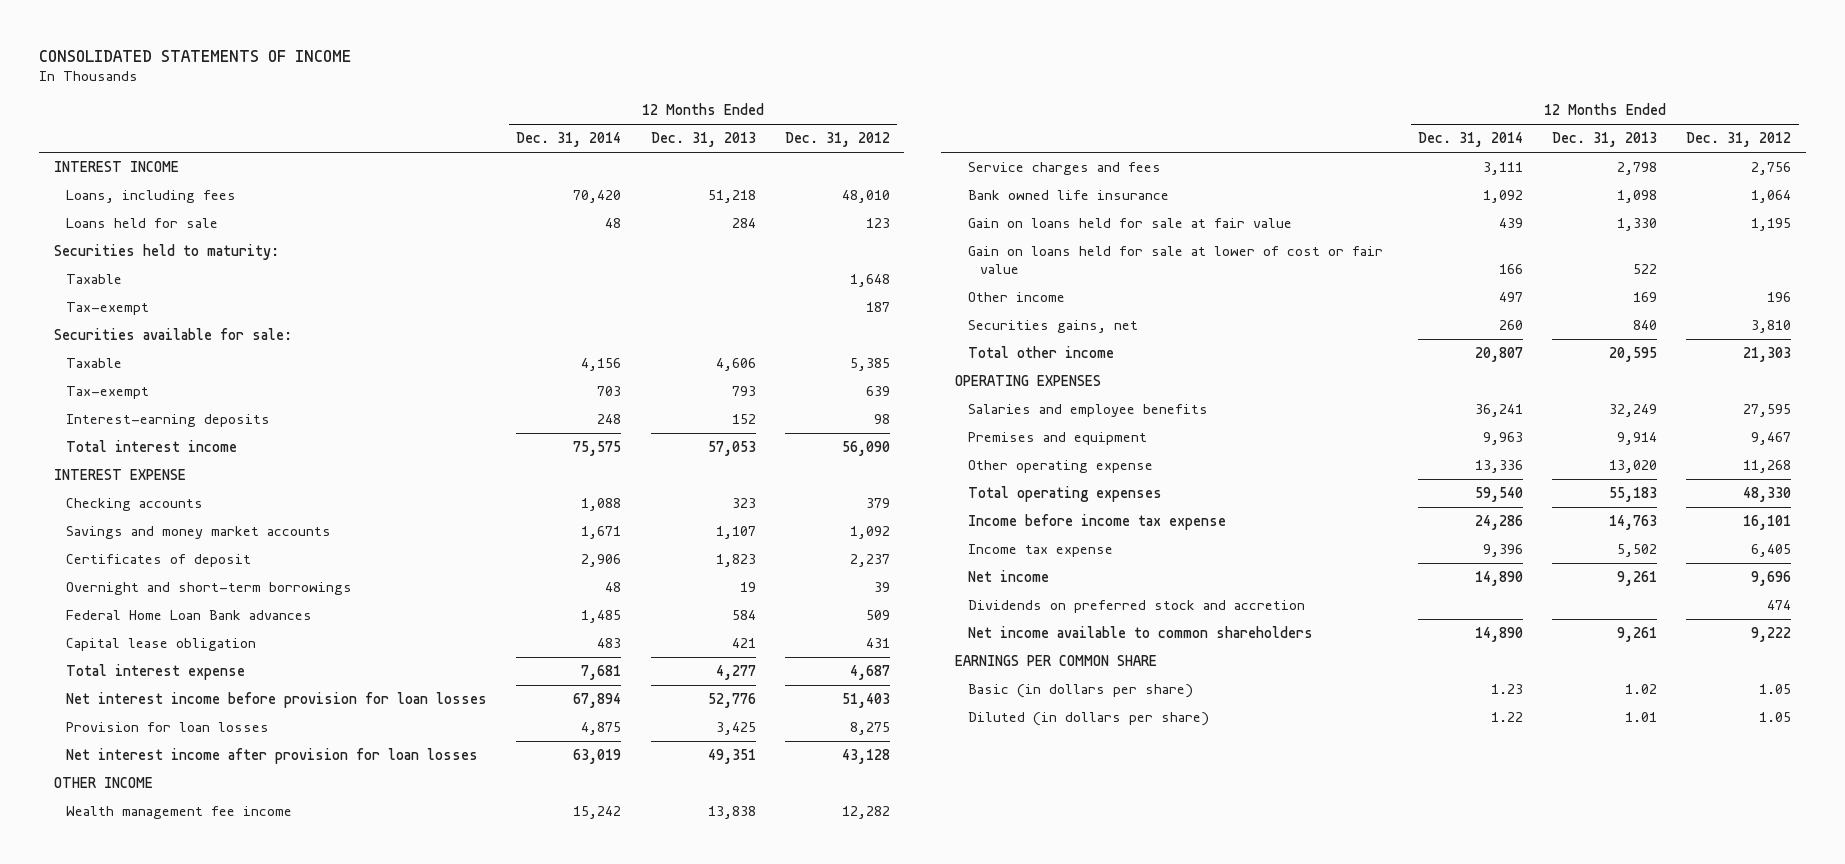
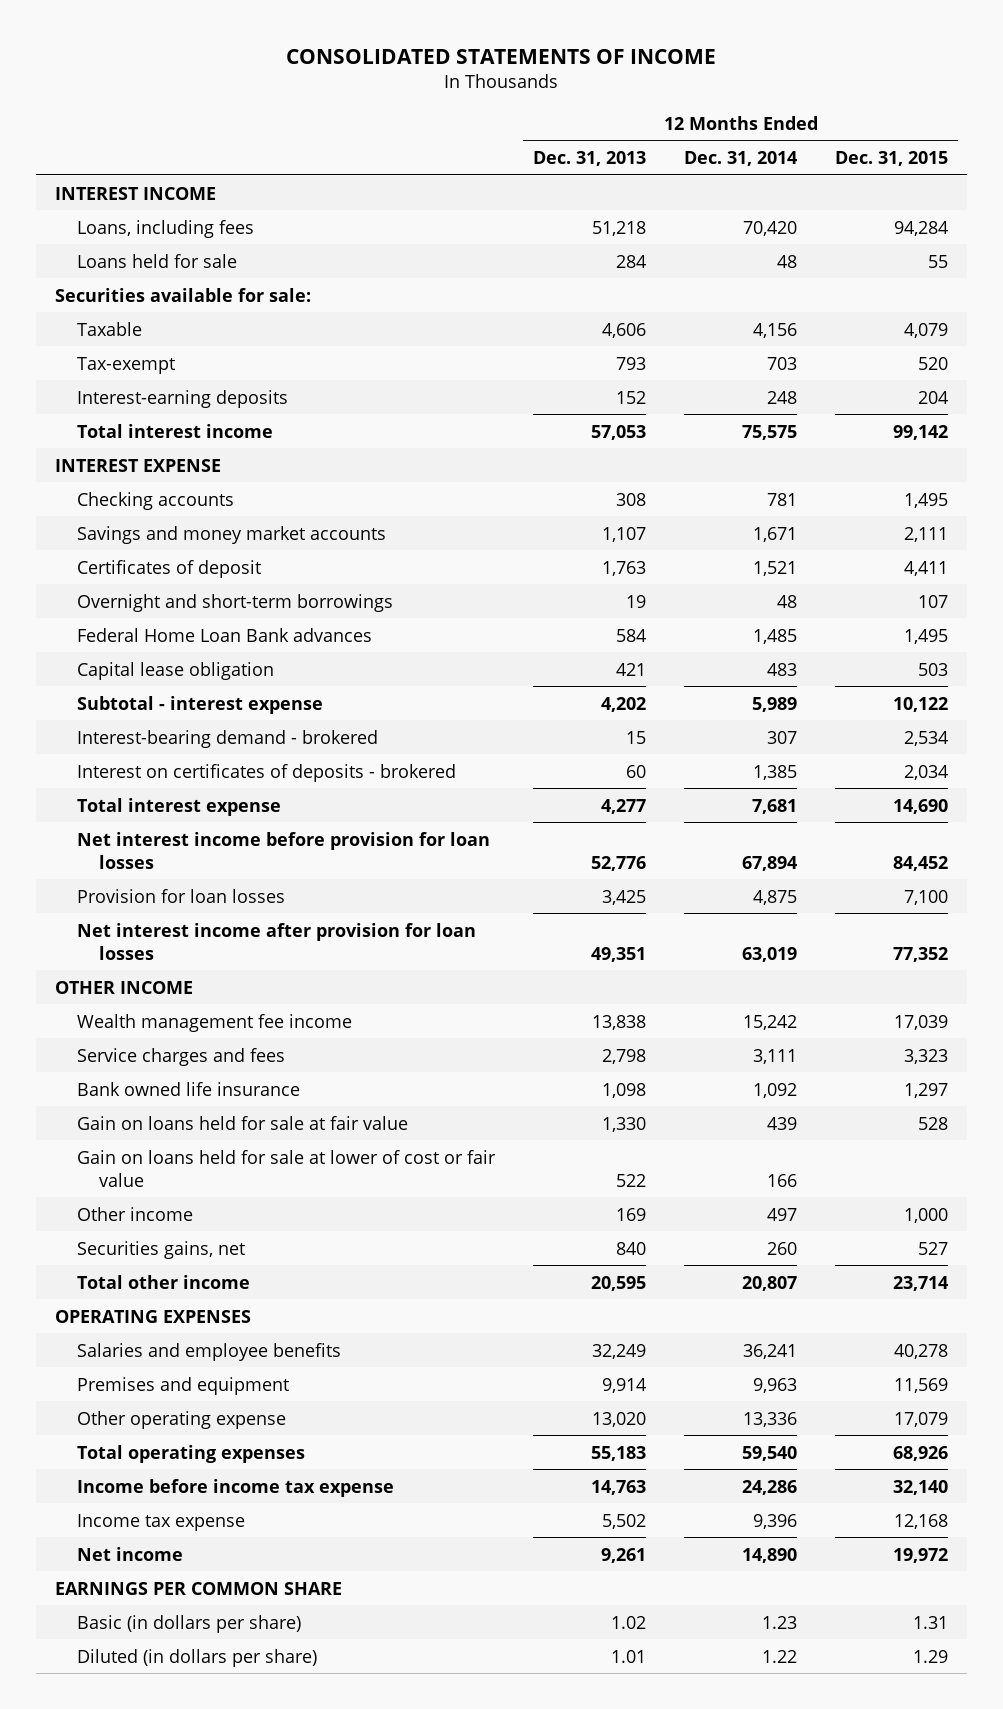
- | 12 Months Ended Dec. 31, 2014 | 12 Months Ended Dec. 31, 2013 | 12 Months Ended Dec. 31, 2012
+ | 12 Months Ended Dec. 31, 2013 | 12 Months Ended Dec. 31, 2014 | 12 Months Ended Dec. 31, 2015
- Securities held to maturity:
- Taxable | | | 1,648
- Tax-exempt | | | 187
- Checking accounts | 1,088 | 323 | 379
+ Checking accounts | 308 | 781 | 1,495
- Certificates of deposit | 2,906 | 1,823 | 2,237
+ Certificates of deposit | 1,763 | 1,521 | 4,411
+ Subtotal - interest expense | 4,202 | 5,989 | 10,122
+ Interest-bearing demand - brokered | 15 | 307 | 2,534
+ Interest on certificates of deposits - brokered | 60 | 1,385 | 2,034
- Dividends on preferred stock and accretion | | | 474
- Net income available to common shareholders | 14,890 | 9,261 | 9,222

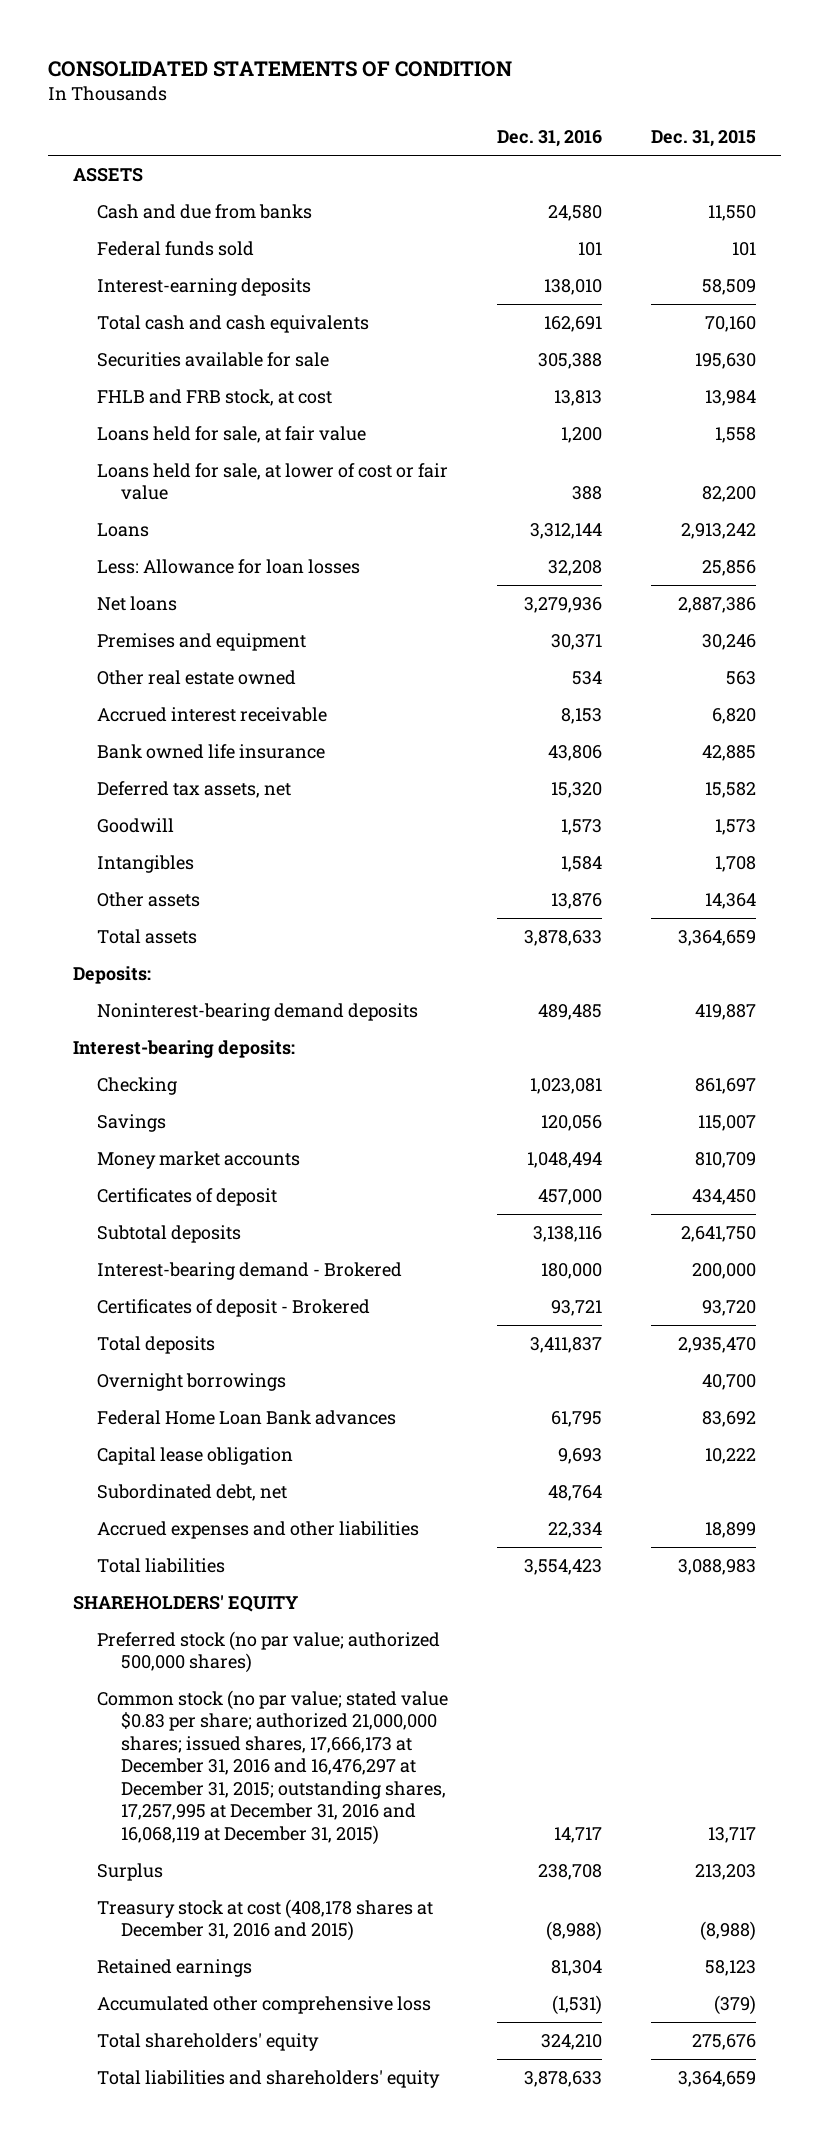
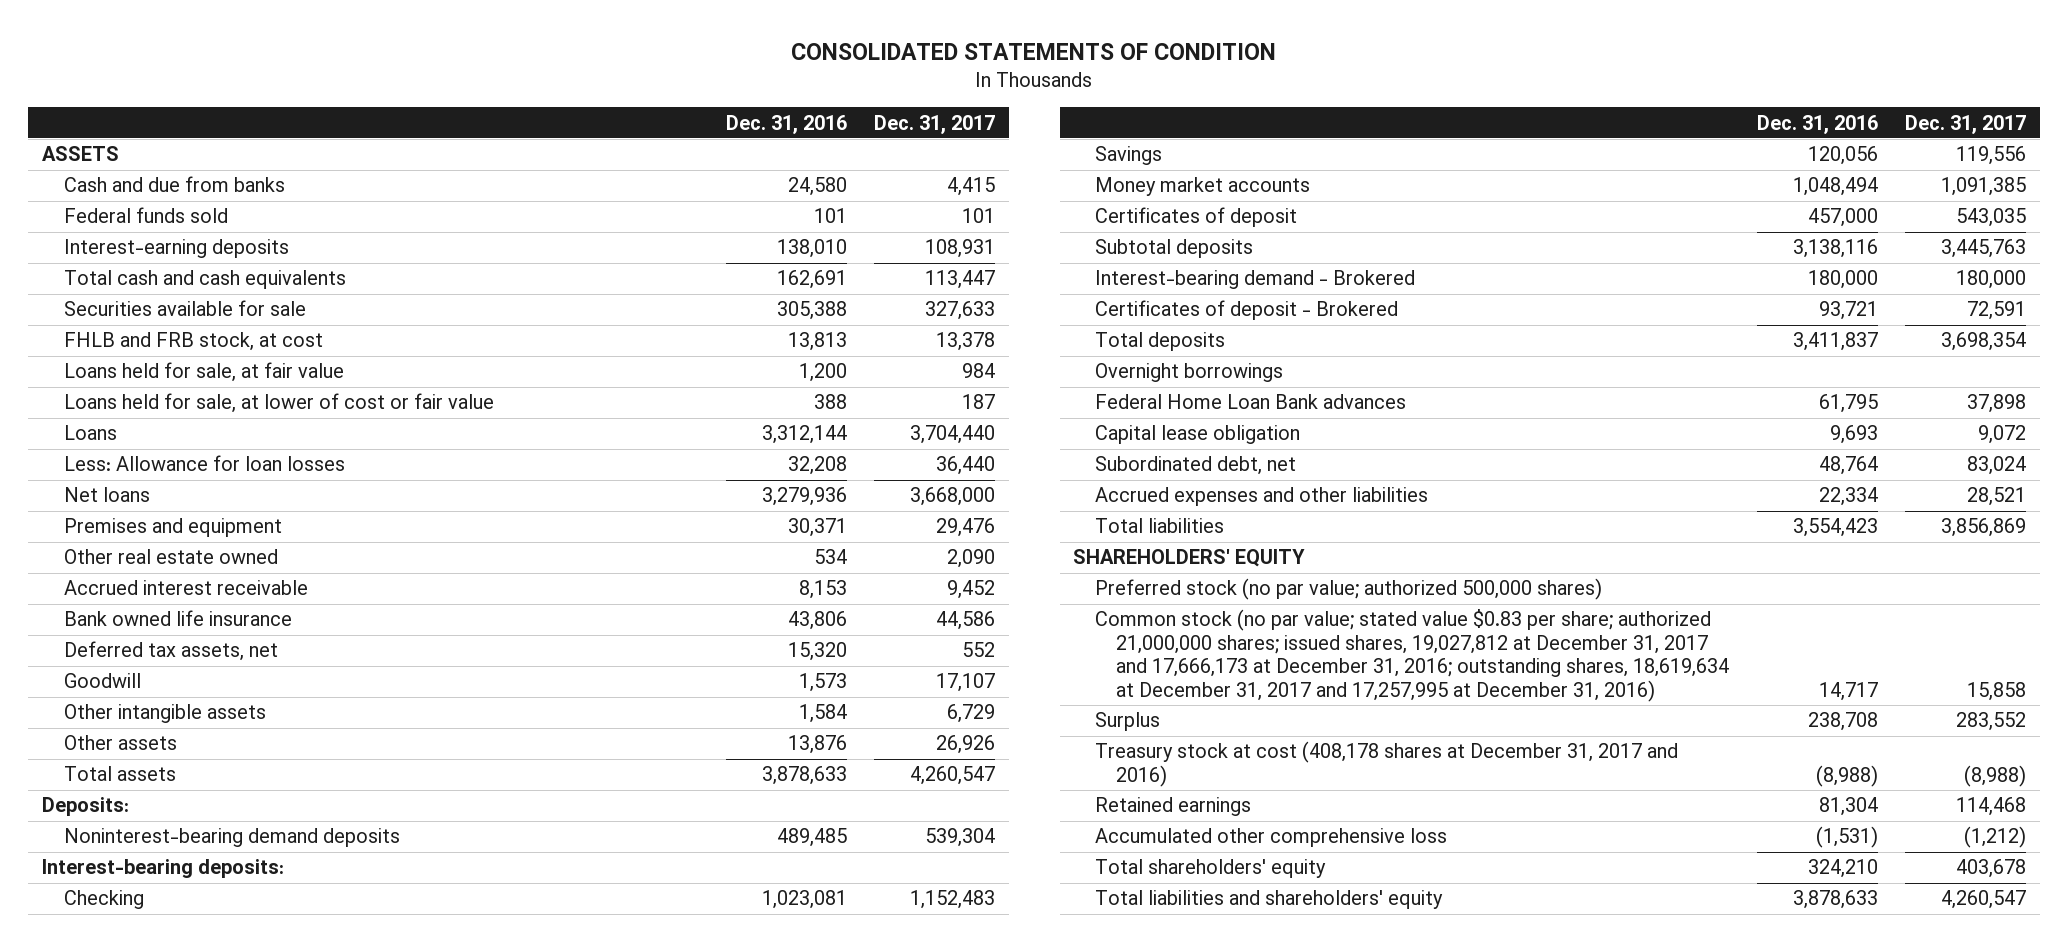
- | Dec. 31, 2016 | Dec. 31, 2015
+ | Dec. 31, 2016 | Dec. 31, 2017
- Intangibles | 1,584 | 1,708
+ Other intangible assets | 1,584 | 6,729
- Common stock (no par value; stated value $0.83 per share; authorized 21,000,000 shares; issued shares, 17,666,173 at December 31, 2016 and 16,476,297 at December 31, 2015; outstanding shares, 17,257,995 at December 31, 2016 and 16,068,119 at December 31, 2015) | 14,717 | 13,717
+ Common stock (no par value; stated value $0.83 per share; authorized 21,000,000 shares; issued shares, 19,027,812 at December 31, 2017 and 17,666,173 at December 31, 2016; outstanding shares, 18,619,634 at December 31, 2017 and 17,257,995 at December 31, 2016) | 14,717 | 15,858
- Treasury stock at cost (408,178 shares at December 31, 2016 and 2015) | (8,988) | (8,988)
+ Treasury stock at cost (408,178 shares at December 31, 2017 and 2016) | (8,988) | (8,988)

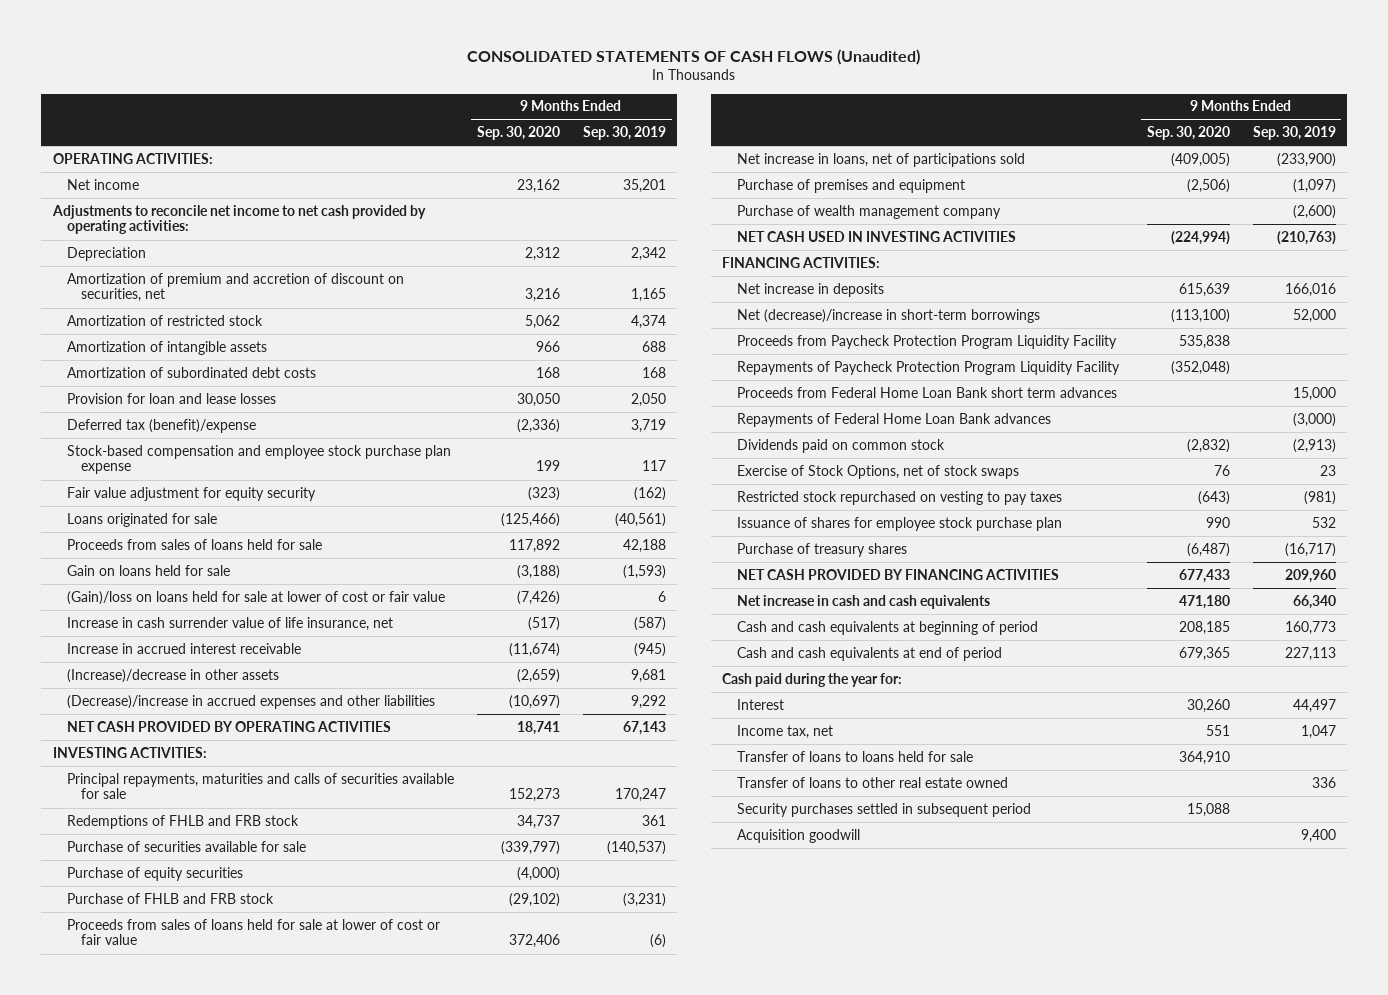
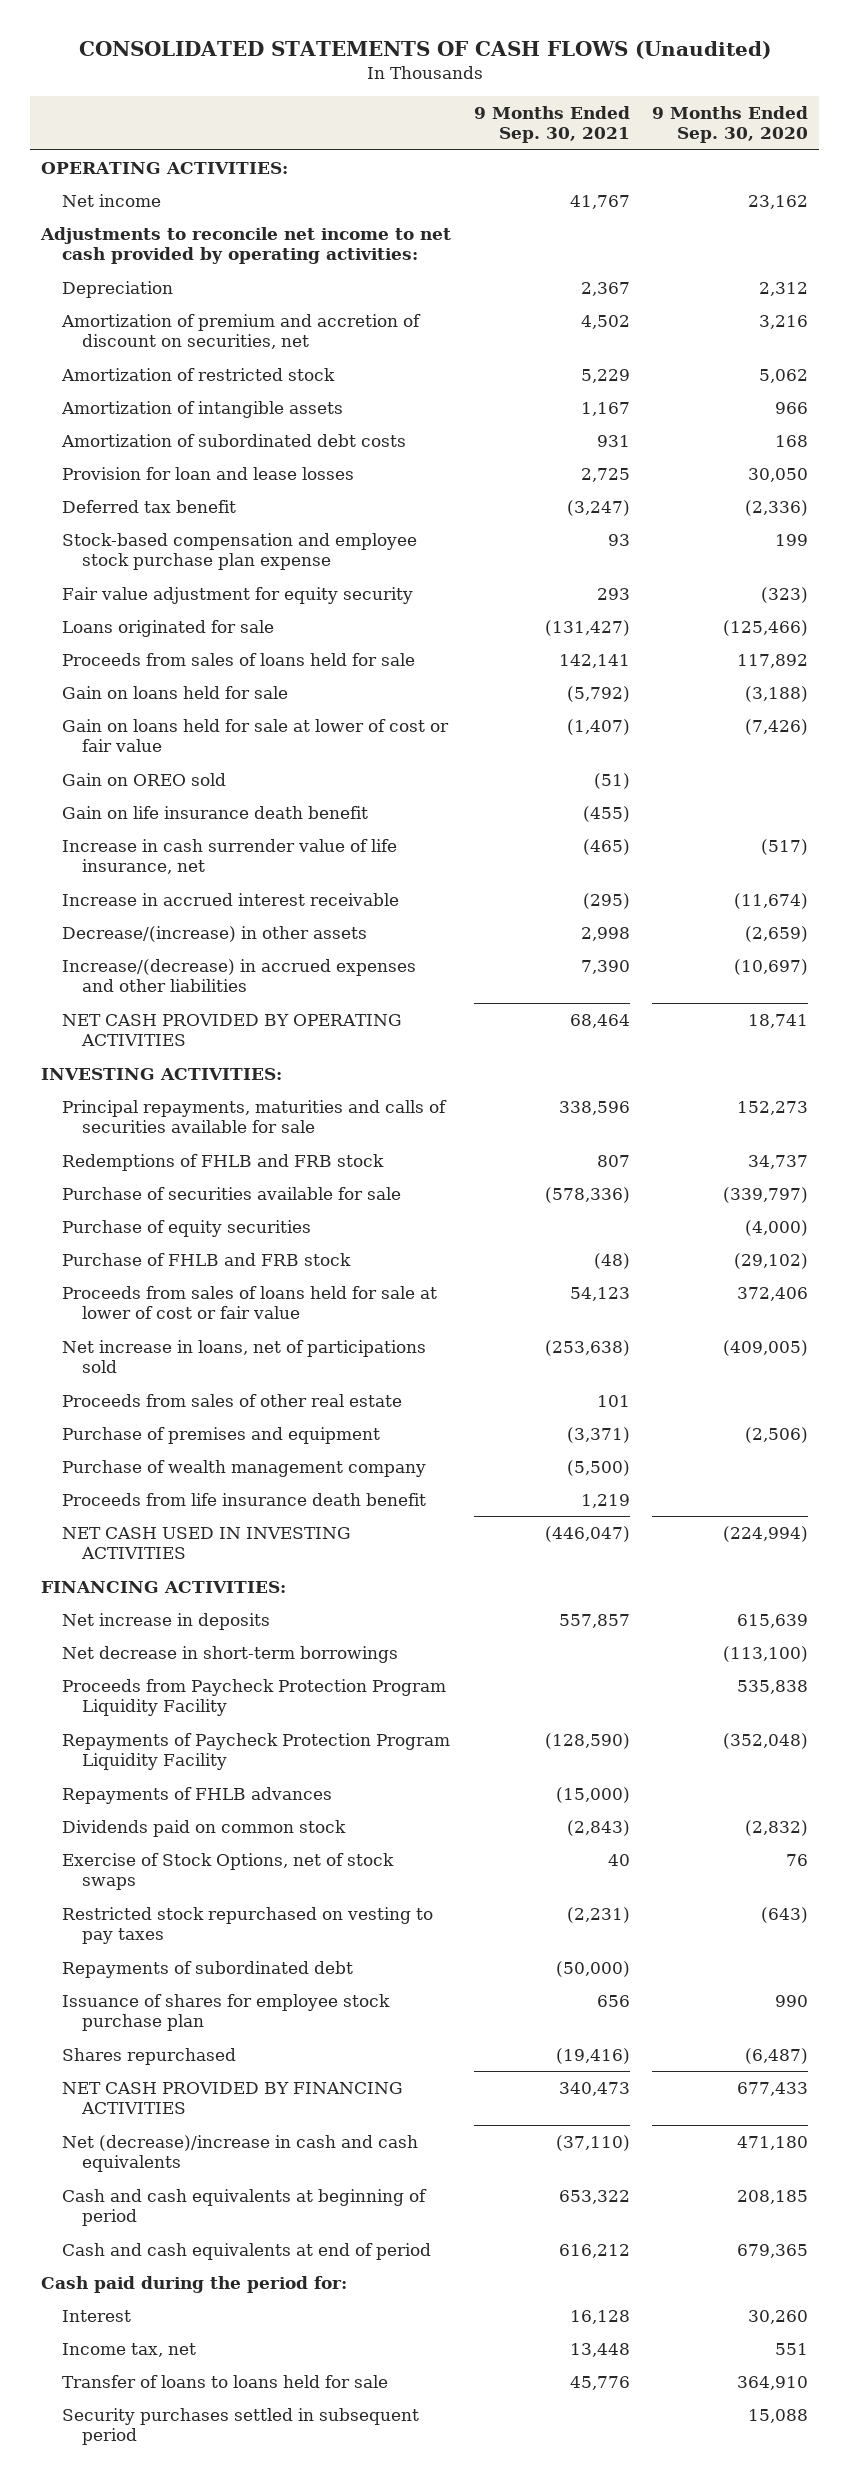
- | 9 Months Ended Sep. 30, 2020 | 9 Months Ended Sep. 30, 2019
+ | 9 Months Ended Sep. 30, 2021 | 9 Months Ended Sep. 30, 2020
- Deferred tax (benefit)/expense | (2,336) | 3,719
+ Deferred tax benefit | (3,247) | (2,336)
- (Gain)/loss on loans held for sale at lower of cost or fair value | (7,426) | 6
+ Gain on loans held for sale at lower of cost or fair value | (1,407) | (7,426)
+ Gain on OREO sold | (51) |
+ Gain on life insurance death benefit | (455) |
- (Increase)/decrease in other assets | (2,659) | 9,681
- (Decrease)/increase in accrued expenses and other liabilities | (10,697) | 9,292
+ Decrease/(increase) in other assets | 2,998 | (2,659)
+ Increase/(decrease) in accrued expenses and other liabilities | 7,390 | (10,697)
+ Proceeds from sales of other real estate | 101 |
+ Proceeds from life insurance death benefit | 1,219 |
- Net (decrease)/increase in short-term borrowings | (113,100) | 52,000
+ Net decrease in short-term borrowings | | (113,100)
- Proceeds from Federal Home Loan Bank short term advances | | 15,000
- Repayments of Federal Home Loan Bank advances | | (3,000)
+ Repayments of FHLB advances | (15,000) |
+ Repayments of subordinated debt | (50,000) |
- Purchase of treasury shares | (6,487) | (16,717)
+ Shares repurchased | (19,416) | (6,487)
- Net increase in cash and cash equivalents | 471,180 | 66,340
+ Net (decrease)/increase in cash and cash equivalents | (37,110) | 471,180
- Cash paid during the year for:
+ Cash paid during the period for:
- Transfer of loans to other real estate owned | | 336
- Acquisition goodwill | | 9,400

